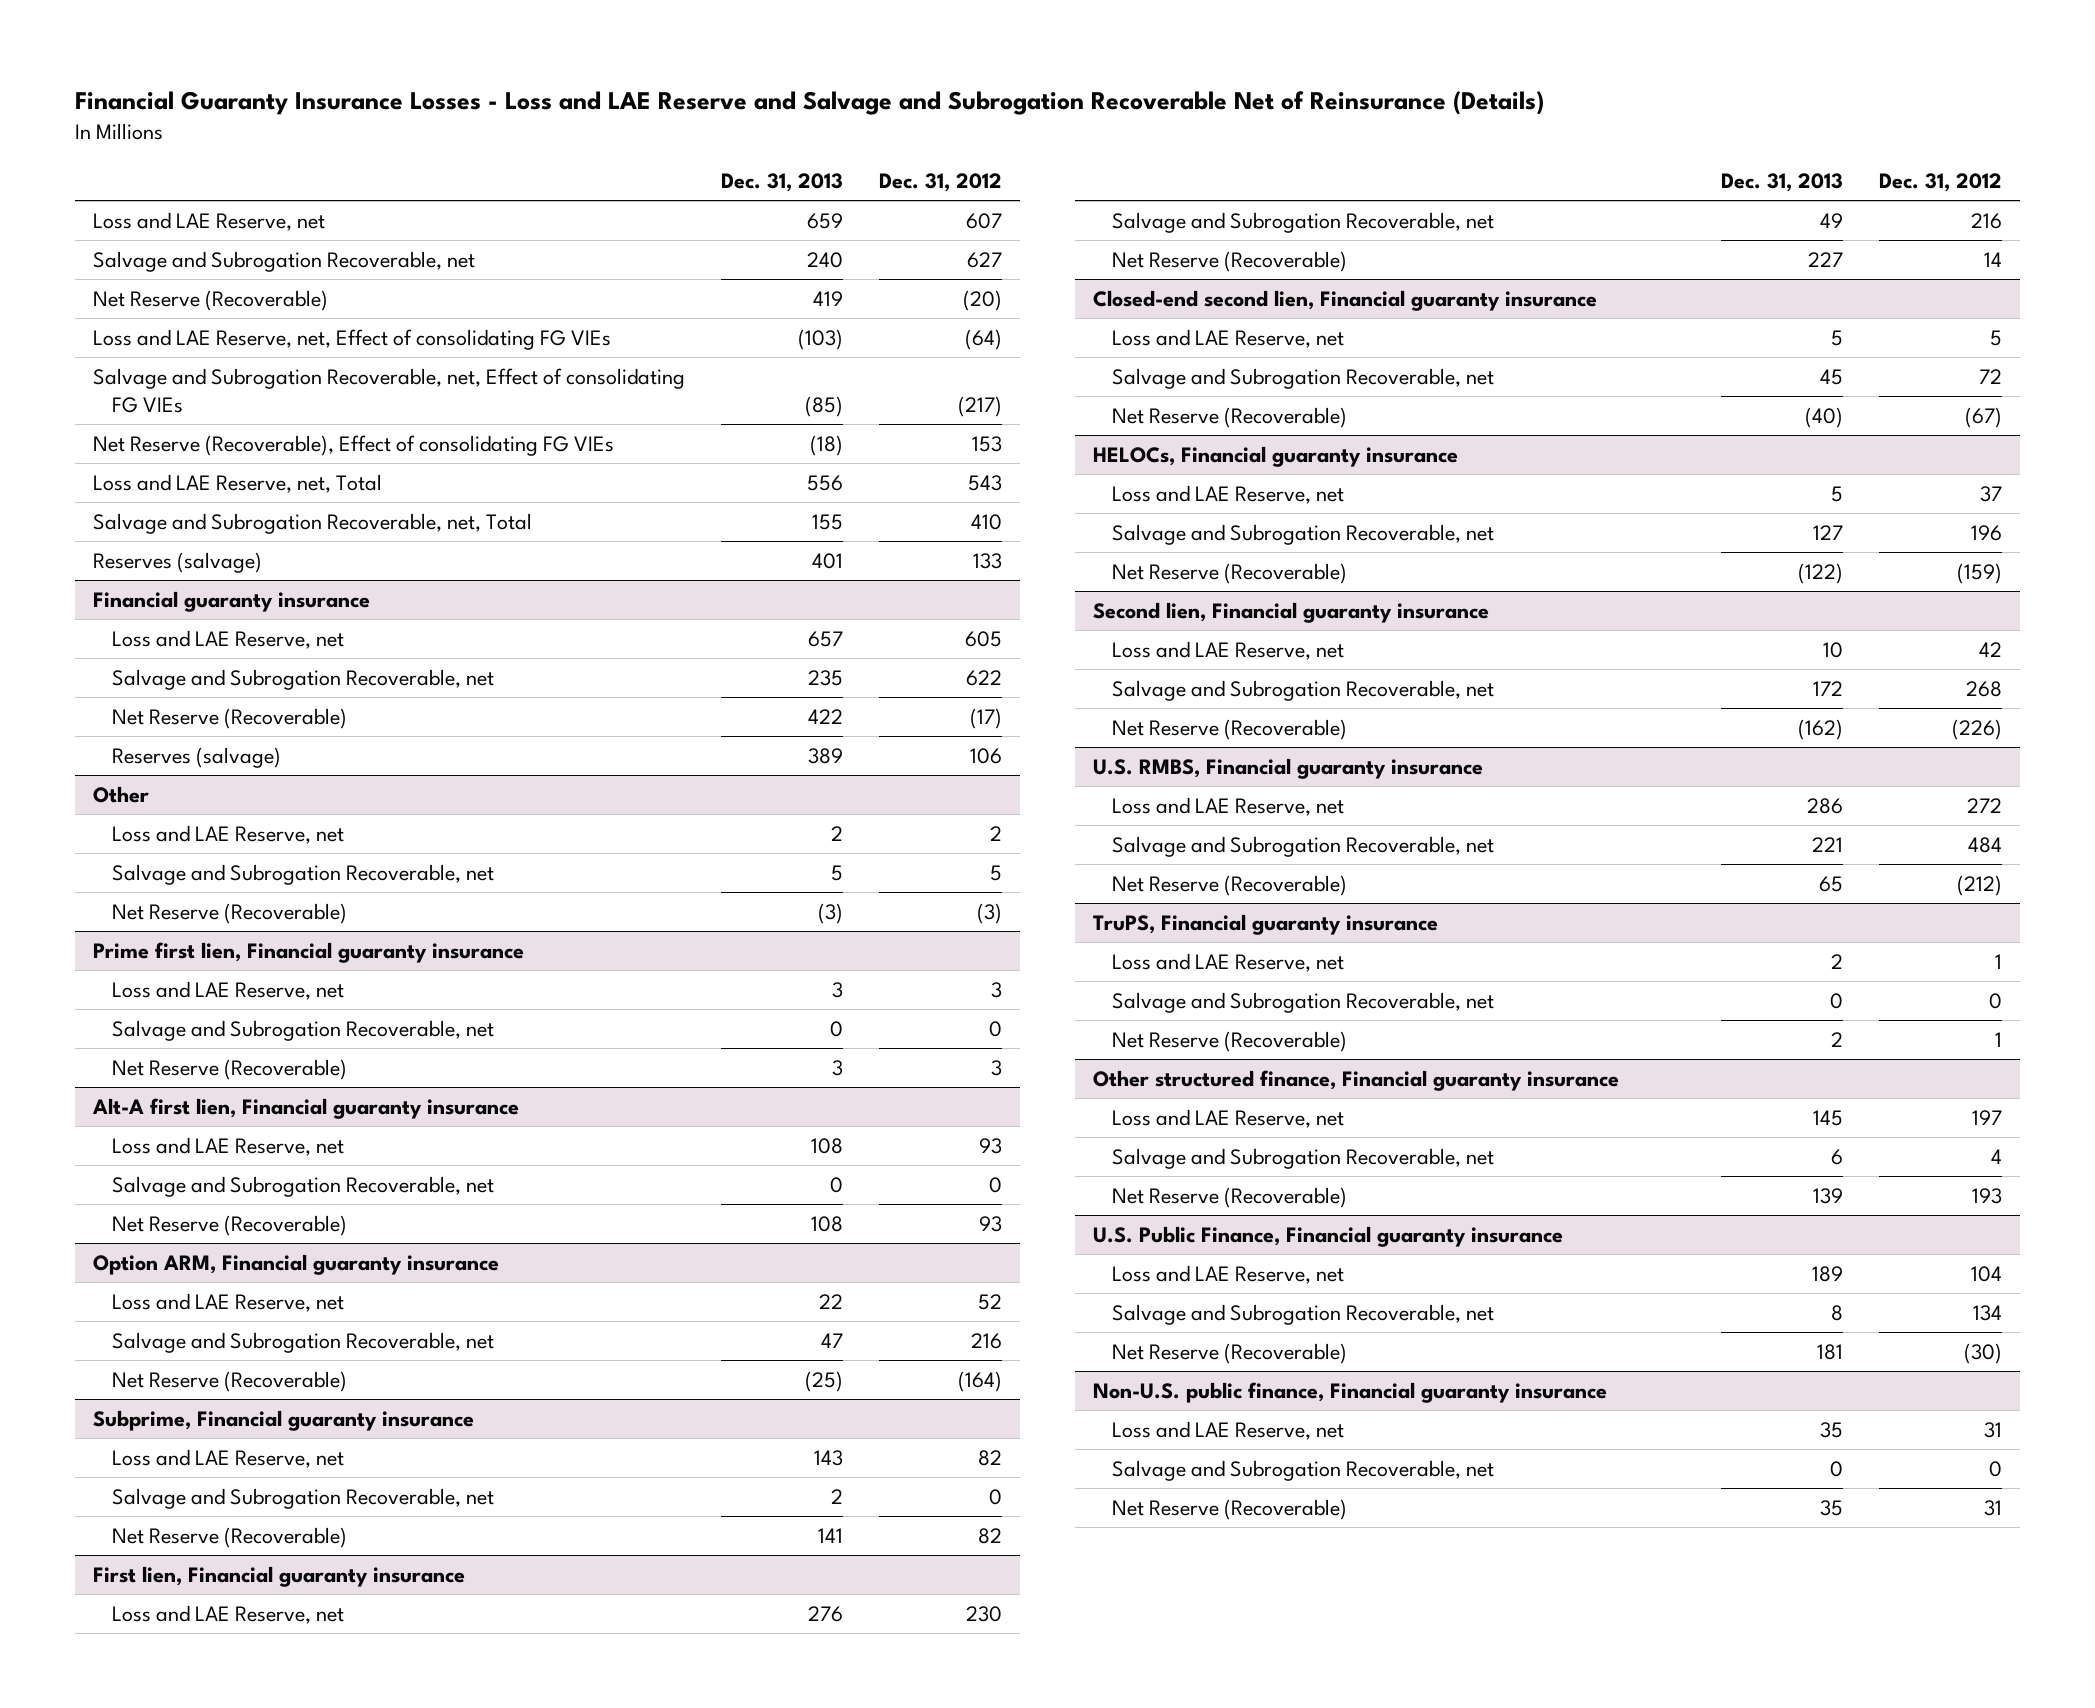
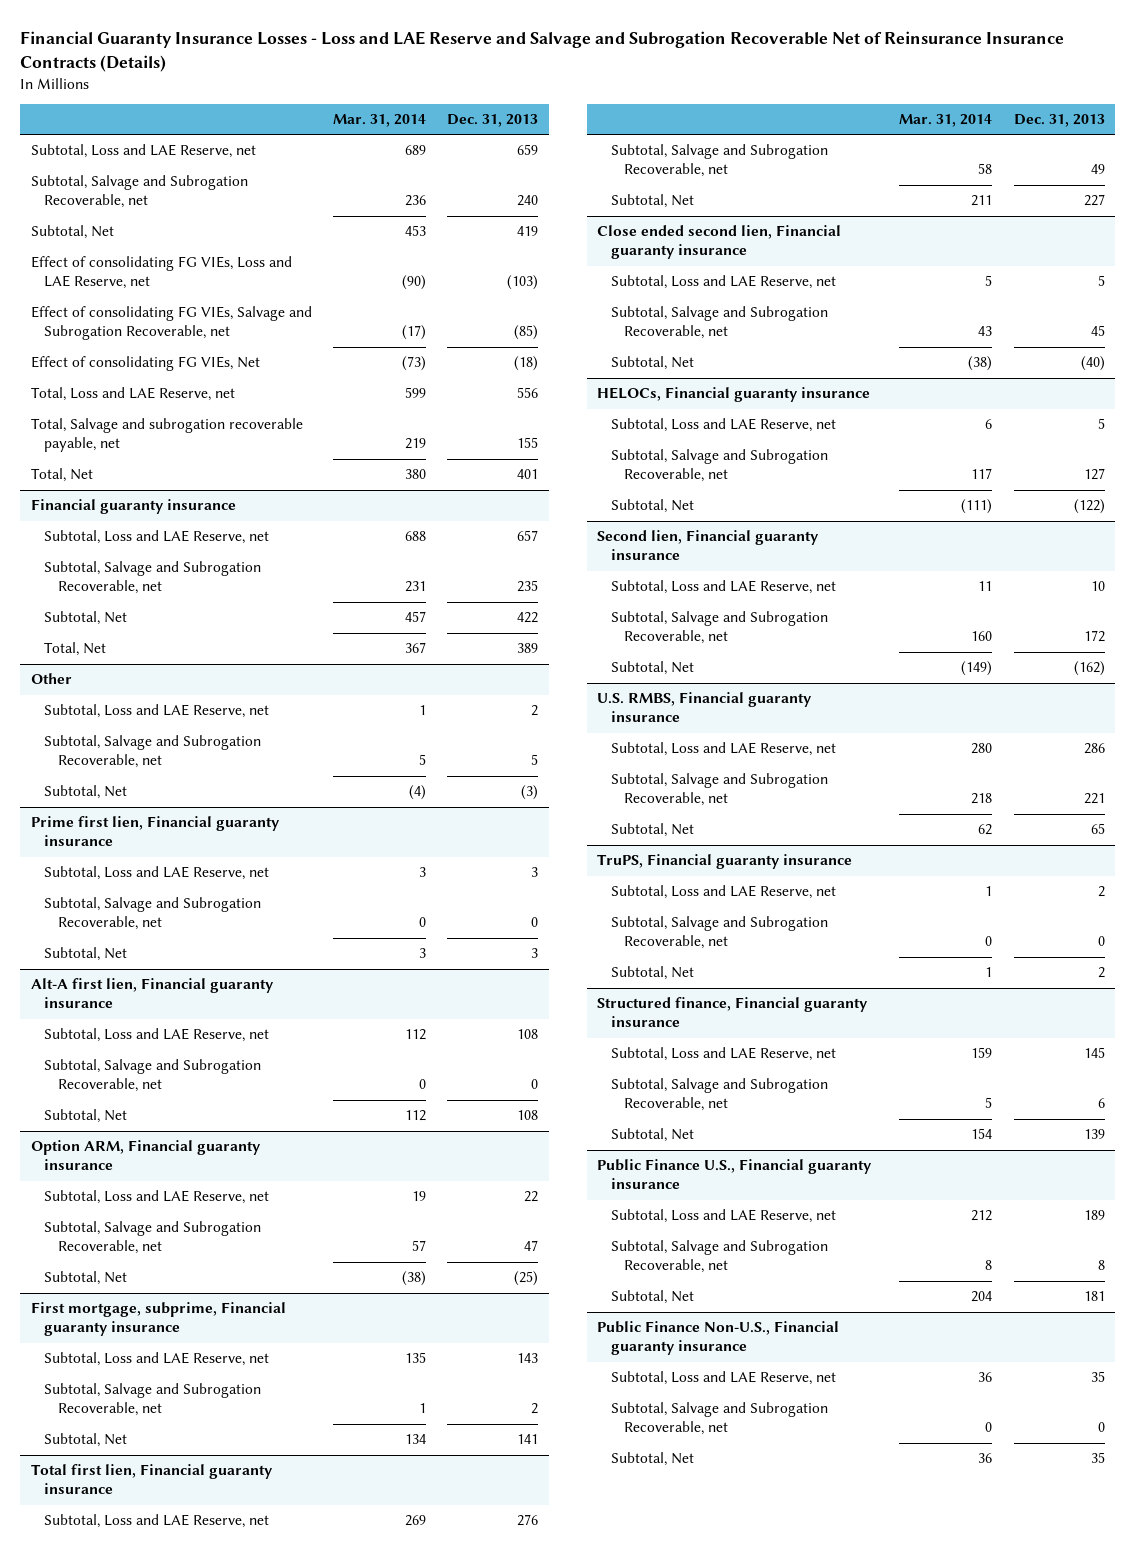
- Financial Guaranty Insurance Losses - Loss and LAE Reserve and Salvage and Subrogation Recoverable Net of Reinsurance (Details)
+ Financial Guaranty Insurance Losses - Loss and LAE Reserve and Salvage and Subrogation Recoverable Net of Reinsurance Insurance Contracts (Details)
- | Dec. 31, 2013 | Dec. 31, 2012
+ | Mar. 31, 2014 | Dec. 31, 2013
- Loss and LAE Reserve, net | 659 | 607
- Salvage and Subrogation Recoverable, net | 240 | 627
- Net Reserve (Recoverable) | 419 | (20)
- Loss and LAE Reserve, net, Effect of consolidating FG VIEs | (103) | (64)
- Salvage and Subrogation Recoverable, net, Effect of consolidating FG VIEs | (85) | (217)
- Net Reserve (Recoverable), Effect of consolidating FG VIEs | (18) | 153
- Loss and LAE Reserve, net, Total | 556 | 543
- Salvage and Subrogation Recoverable, net, Total | 155 | 410
- Reserves (salvage) | 401 | 133
+ Subtotal, Loss and LAE Reserve, net | 689 | 659
+ Subtotal, Salvage and Subrogation Recoverable, net | 236 | 240
+ Subtotal, Net | 453 | 419
+ Effect of consolidating FG VIEs, Loss and LAE Reserve, net | (90) | (103)
+ Effect of consolidating FG VIEs, Salvage and Subrogation Recoverable, net | (17) | (85)
+ Effect of consolidating FG VIEs, Net | (73) | (18)
+ Total, Loss and LAE Reserve, net | 599 | 556
+ Total, Salvage and subrogation recoverable payable, net | 219 | 155
+ Total, Net | 380 | 401
@ Financial guaranty insurance
- Loss and LAE Reserve, net | 657 | 605
- Salvage and Subrogation Recoverable, net | 235 | 622
- Net Reserve (Recoverable) | 422 | (17)
- Reserves (salvage) | 389 | 106
+ Subtotal, Loss and LAE Reserve, net | 688 | 657
+ Subtotal, Salvage and Subrogation Recoverable, net | 231 | 235
+ Subtotal, Net | 457 | 422
+ Total, Net | 367 | 389
@ Other
- Loss and LAE Reserve, net | 2 | 2
- Salvage and Subrogation Recoverable, net | 5 | 5
- Net Reserve (Recoverable) | (3) | (3)
+ Subtotal, Loss and LAE Reserve, net | 1 | 2
+ Subtotal, Salvage and Subrogation Recoverable, net | 5 | 5
+ Subtotal, Net | (4) | (3)
@ Prime first lien, Financial guaranty insurance
- Loss and LAE Reserve, net | 3 | 3
- Salvage and Subrogation Recoverable, net | 0 | 0
- Net Reserve (Recoverable) | 3 | 3
+ Subtotal, Loss and LAE Reserve, net | 3 | 3
+ Subtotal, Salvage and Subrogation Recoverable, net | 0 | 0
+ Subtotal, Net | 3 | 3
@ Alt-A first lien, Financial guaranty insurance
- Loss and LAE Reserve, net | 108 | 93
- Salvage and Subrogation Recoverable, net | 0 | 0
- Net Reserve (Recoverable) | 108 | 93
+ Subtotal, Loss and LAE Reserve, net | 112 | 108
+ Subtotal, Salvage and Subrogation Recoverable, net | 0 | 0
+ Subtotal, Net | 112 | 108
@ Option ARM, Financial guaranty insurance
- Loss and LAE Reserve, net | 22 | 52
- Salvage and Subrogation Recoverable, net | 47 | 216
- Net Reserve (Recoverable) | (25) | (164)
- Subprime, Financial guaranty insurance
- Loss and LAE Reserve, net | 143 | 82
- Salvage and Subrogation Recoverable, net | 2 | 0
- Net Reserve (Recoverable) | 141 | 82
- First lien, Financial guaranty insurance
- Loss and LAE Reserve, net | 276 | 230
- Salvage and Subrogation Recoverable, net | 49 | 216
- Net Reserve (Recoverable) | 227 | 14
- Closed-end second lien, Financial guaranty insurance
- Loss and LAE Reserve, net | 5 | 5
- Salvage and Subrogation Recoverable, net | 45 | 72
- Net Reserve (Recoverable) | (40) | (67)
@ Option ARM, Financial guaranty insurance
+ Subtotal, Loss and LAE Reserve, net | 19 | 22
+ Subtotal, Salvage and Subrogation Recoverable, net | 57 | 47
+ Subtotal, Net | (38) | (25)
+ First mortgage, subprime, Financial guaranty insurance
+ Subtotal, Loss and LAE Reserve, net | 135 | 143
+ Subtotal, Salvage and Subrogation Recoverable, net | 1 | 2
+ Subtotal, Net | 134 | 141
+ Total first lien, Financial guaranty insurance
+ Subtotal, Loss and LAE Reserve, net | 269 | 276
+ Subtotal, Salvage and Subrogation Recoverable, net | 58 | 49
+ Subtotal, Net | 211 | 227
+ Close ended second lien, Financial guaranty insurance
+ Subtotal, Loss and LAE Reserve, net | 5 | 5
+ Subtotal, Salvage and Subrogation Recoverable, net | 43 | 45
+ Subtotal, Net | (38) | (40)
@ HELOCs, Financial guaranty insurance
- Loss and LAE Reserve, net | 5 | 37
- Salvage and Subrogation Recoverable, net | 127 | 196
- Net Reserve (Recoverable) | (122) | (159)
+ Subtotal, Loss and LAE Reserve, net | 6 | 5
+ Subtotal, Salvage and Subrogation Recoverable, net | 117 | 127
+ Subtotal, Net | (111) | (122)
@ Second lien, Financial guaranty insurance
- Loss and LAE Reserve, net | 10 | 42
- Salvage and Subrogation Recoverable, net | 172 | 268
- Net Reserve (Recoverable) | (162) | (226)
+ Subtotal, Loss and LAE Reserve, net | 11 | 10
+ Subtotal, Salvage and Subrogation Recoverable, net | 160 | 172
+ Subtotal, Net | (149) | (162)
@ U.S. RMBS, Financial guaranty insurance
- Loss and LAE Reserve, net | 286 | 272
- Salvage and Subrogation Recoverable, net | 221 | 484
- Net Reserve (Recoverable) | 65 | (212)
+ Subtotal, Loss and LAE Reserve, net | 280 | 286
+ Subtotal, Salvage and Subrogation Recoverable, net | 218 | 221
+ Subtotal, Net | 62 | 65
@ TruPS, Financial guaranty insurance
- Loss and LAE Reserve, net | 2 | 1
- Salvage and Subrogation Recoverable, net | 0 | 0
- Net Reserve (Recoverable) | 2 | 1
- Other structured finance, Financial guaranty insurance
- Loss and LAE Reserve, net | 145 | 197
- Salvage and Subrogation Recoverable, net | 6 | 4
- Net Reserve (Recoverable) | 139 | 193
- U.S. Public Finance, Financial guaranty insurance
- Loss and LAE Reserve, net | 189 | 104
- Salvage and Subrogation Recoverable, net | 8 | 134
- Net Reserve (Recoverable) | 181 | (30)
- Non-U.S. public finance, Financial guaranty insurance
- Loss and LAE Reserve, net | 35 | 31
- Salvage and Subrogation Recoverable, net | 0 | 0
- Net Reserve (Recoverable) | 35 | 31
@ TruPS, Financial guaranty insurance
+ Subtotal, Loss and LAE Reserve, net | 1 | 2
+ Subtotal, Salvage and Subrogation Recoverable, net | 0 | 0
+ Subtotal, Net | 1 | 2
+ Structured finance, Financial guaranty insurance
+ Subtotal, Loss and LAE Reserve, net | 159 | 145
+ Subtotal, Salvage and Subrogation Recoverable, net | 5 | 6
+ Subtotal, Net | 154 | 139
+ Public Finance U.S., Financial guaranty insurance
+ Subtotal, Loss and LAE Reserve, net | 212 | 189
+ Subtotal, Salvage and Subrogation Recoverable, net | 8 | 8
+ Subtotal, Net | 204 | 181
+ Public Finance Non-U.S., Financial guaranty insurance
+ Subtotal, Loss and LAE Reserve, net | 36 | 35
+ Subtotal, Salvage and Subrogation Recoverable, net | 0 | 0
+ Subtotal, Net | 36 | 35

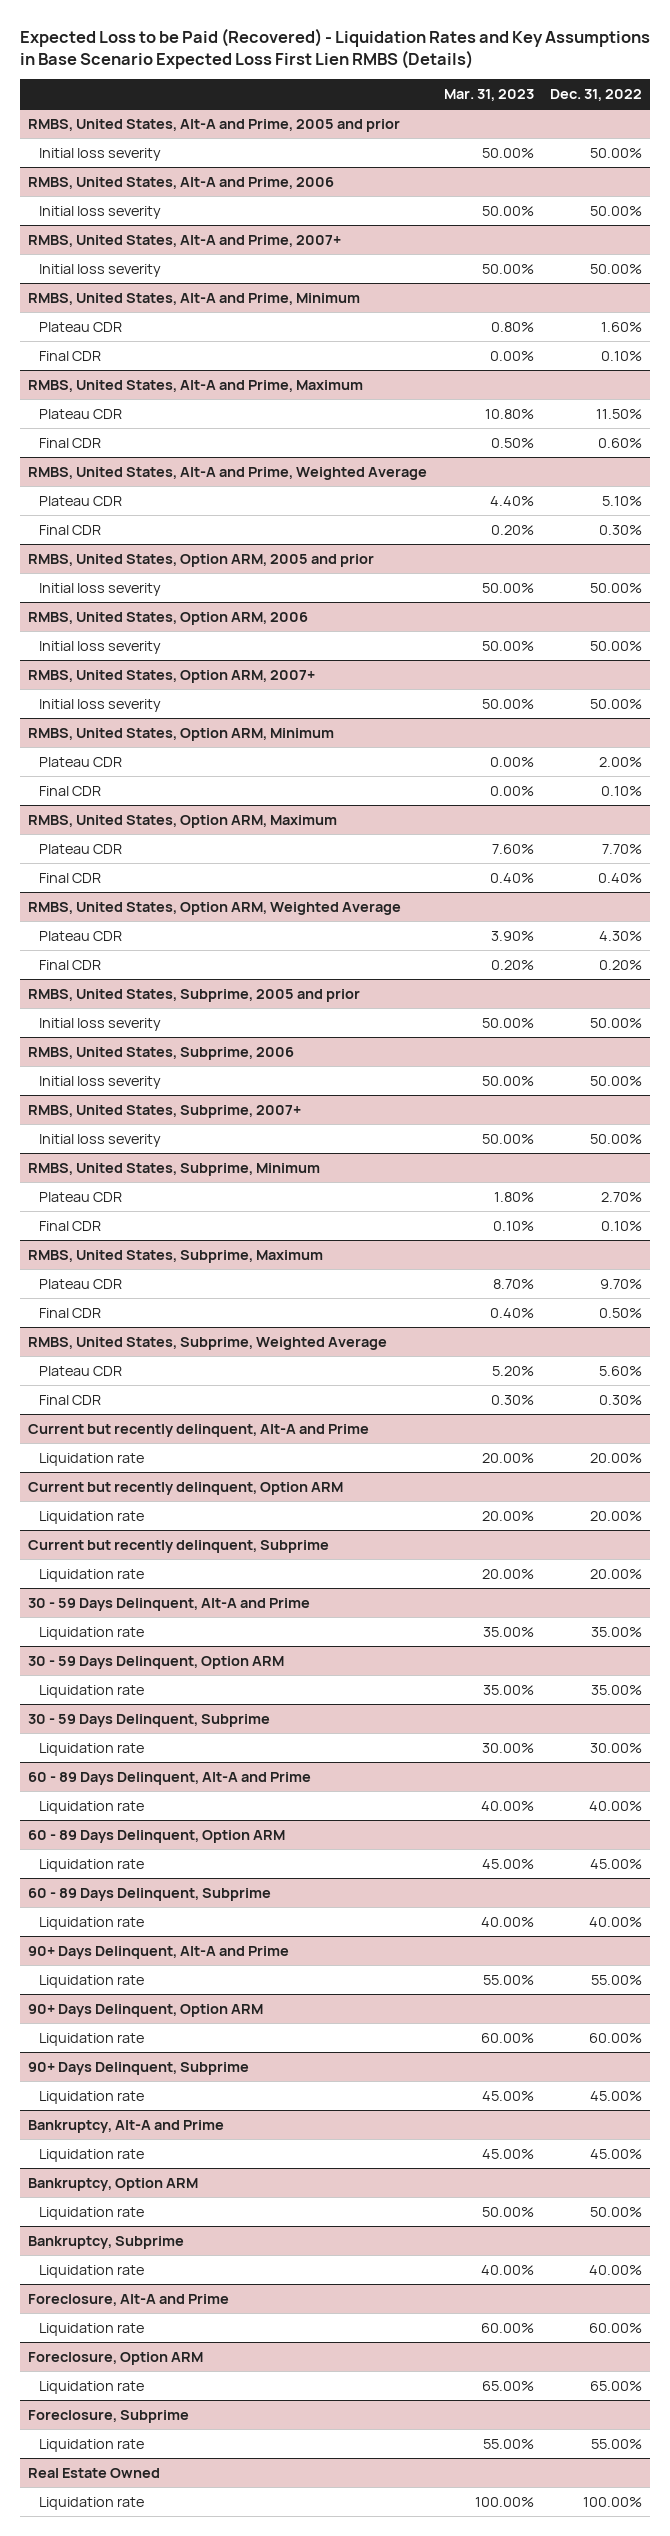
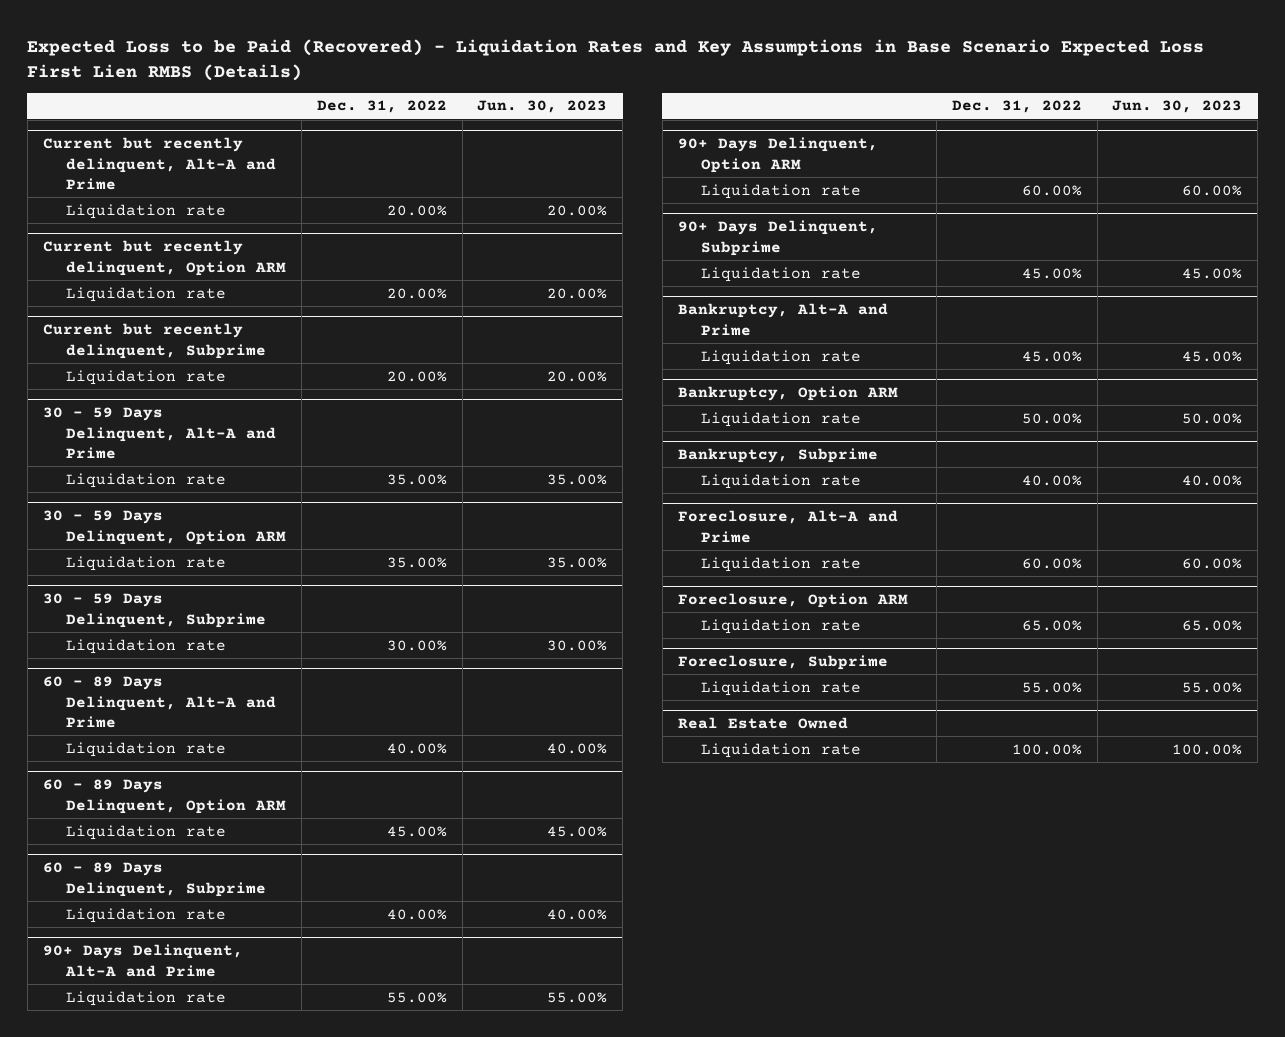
- | Mar. 31, 2023 | Dec. 31, 2022
+ | Dec. 31, 2022 | Jun. 30, 2023
- RMBS, United States, Alt-A and Prime, 2005 and prior
- Initial loss severity | 50.00% | 50.00%
- RMBS, United States, Alt-A and Prime, 2006
- Initial loss severity | 50.00% | 50.00%
- RMBS, United States, Alt-A and Prime, 2007+
- Initial loss severity | 50.00% | 50.00%
- RMBS, United States, Alt-A and Prime, Minimum
- Plateau CDR | 0.80% | 1.60%
- Final CDR | 0.00% | 0.10%
- RMBS, United States, Alt-A and Prime, Maximum
- Plateau CDR | 10.80% | 11.50%
- Final CDR | 0.50% | 0.60%
- RMBS, United States, Alt-A and Prime, Weighted Average
- Plateau CDR | 4.40% | 5.10%
- Final CDR | 0.20% | 0.30%
- RMBS, United States, Option ARM, 2005 and prior
- Initial loss severity | 50.00% | 50.00%
- RMBS, United States, Option ARM, 2006
- Initial loss severity | 50.00% | 50.00%
- RMBS, United States, Option ARM, 2007+
- Initial loss severity | 50.00% | 50.00%
- RMBS, United States, Option ARM, Minimum
- Plateau CDR | 0.00% | 2.00%
- Final CDR | 0.00% | 0.10%
- RMBS, United States, Option ARM, Maximum
- Plateau CDR | 7.60% | 7.70%
- Final CDR | 0.40% | 0.40%
- RMBS, United States, Option ARM, Weighted Average
- Plateau CDR | 3.90% | 4.30%
- Final CDR | 0.20% | 0.20%
- RMBS, United States, Subprime, 2005 and prior
- Initial loss severity | 50.00% | 50.00%
- RMBS, United States, Subprime, 2006
- Initial loss severity | 50.00% | 50.00%
- RMBS, United States, Subprime, 2007+
- Initial loss severity | 50.00% | 50.00%
- RMBS, United States, Subprime, Minimum
- Plateau CDR | 1.80% | 2.70%
- Final CDR | 0.10% | 0.10%
- RMBS, United States, Subprime, Maximum
- Plateau CDR | 8.70% | 9.70%
- Final CDR | 0.40% | 0.50%
- RMBS, United States, Subprime, Weighted Average
- Plateau CDR | 5.20% | 5.60%
- Final CDR | 0.30% | 0.30%

